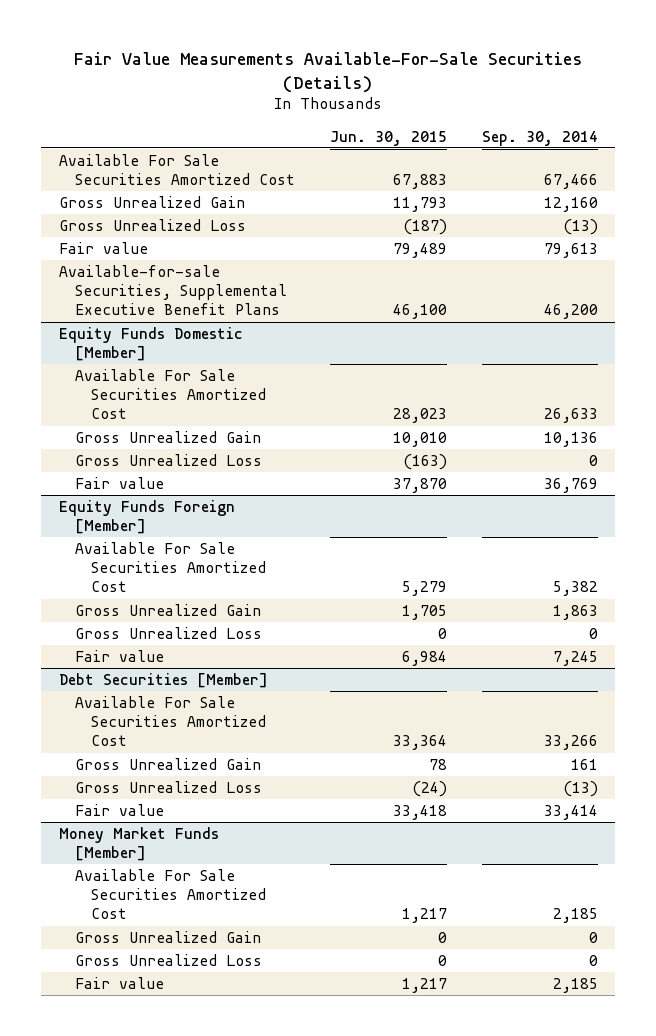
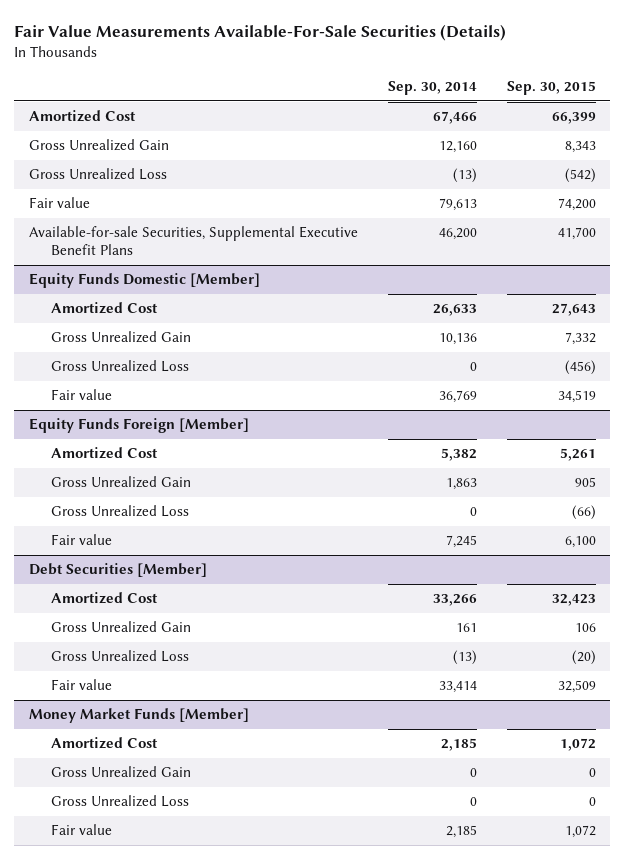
- | Jun. 30, 2015 | Sep. 30, 2014
+ | Sep. 30, 2014 | Sep. 30, 2015
- Available For Sale Securities Amortized Cost | 67,883 | 67,466
+ Amortized Cost | 67,466 | 66,399
@ Equity Funds Domestic [Member]
- Available For Sale Securities Amortized Cost | 28,023 | 26,633
+ Amortized Cost | 26,633 | 27,643
@ Equity Funds Foreign [Member]
- Available For Sale Securities Amortized Cost | 5,279 | 5,382
+ Amortized Cost | 5,382 | 5,261
@ Debt Securities [Member]
- Available For Sale Securities Amortized Cost | 33,364 | 33,266
+ Amortized Cost | 33,266 | 32,423
@ Money Market Funds [Member]
- Available For Sale Securities Amortized Cost | 1,217 | 2,185
+ Amortized Cost | 2,185 | 1,072

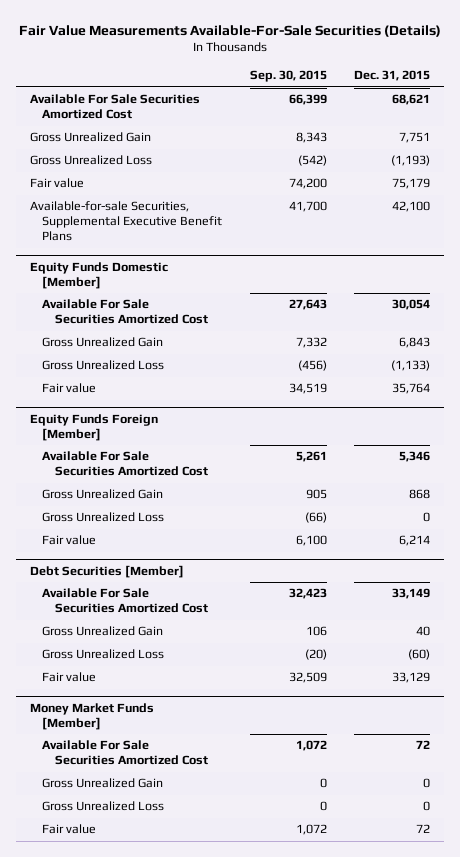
- | Sep. 30, 2014 | Sep. 30, 2015
+ | Sep. 30, 2015 | Dec. 31, 2015
- Amortized Cost | 67,466 | 66,399
+ Available For Sale Securities Amortized Cost | 66,399 | 68,621
@ Equity Funds Domestic [Member]
- Amortized Cost | 26,633 | 27,643
+ Available For Sale Securities Amortized Cost | 27,643 | 30,054
@ Equity Funds Foreign [Member]
- Amortized Cost | 5,382 | 5,261
+ Available For Sale Securities Amortized Cost | 5,261 | 5,346
@ Debt Securities [Member]
- Amortized Cost | 33,266 | 32,423
+ Available For Sale Securities Amortized Cost | 32,423 | 33,149
@ Money Market Funds [Member]
- Amortized Cost | 2,185 | 1,072
+ Available For Sale Securities Amortized Cost | 1,072 | 72

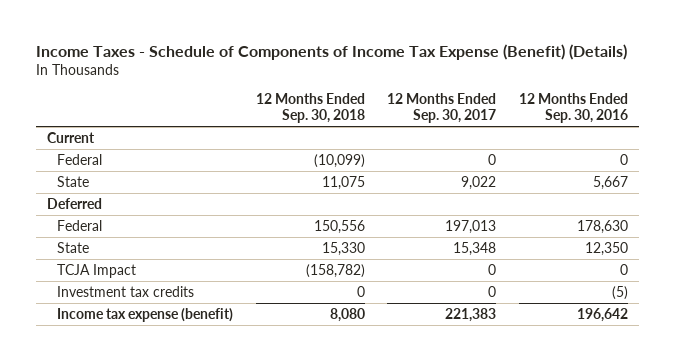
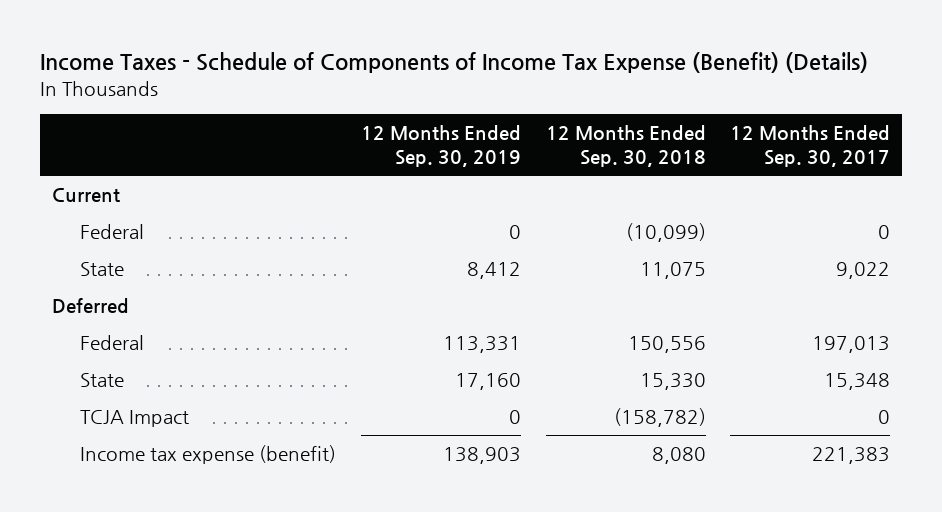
- | 12 Months Ended Sep. 30, 2018 | 12 Months Ended Sep. 30, 2017 | 12 Months Ended Sep. 30, 2016
+ | 12 Months Ended Sep. 30, 2019 | 12 Months Ended Sep. 30, 2018 | 12 Months Ended Sep. 30, 2017
- Investment tax credits | 0 | 0 | (5)

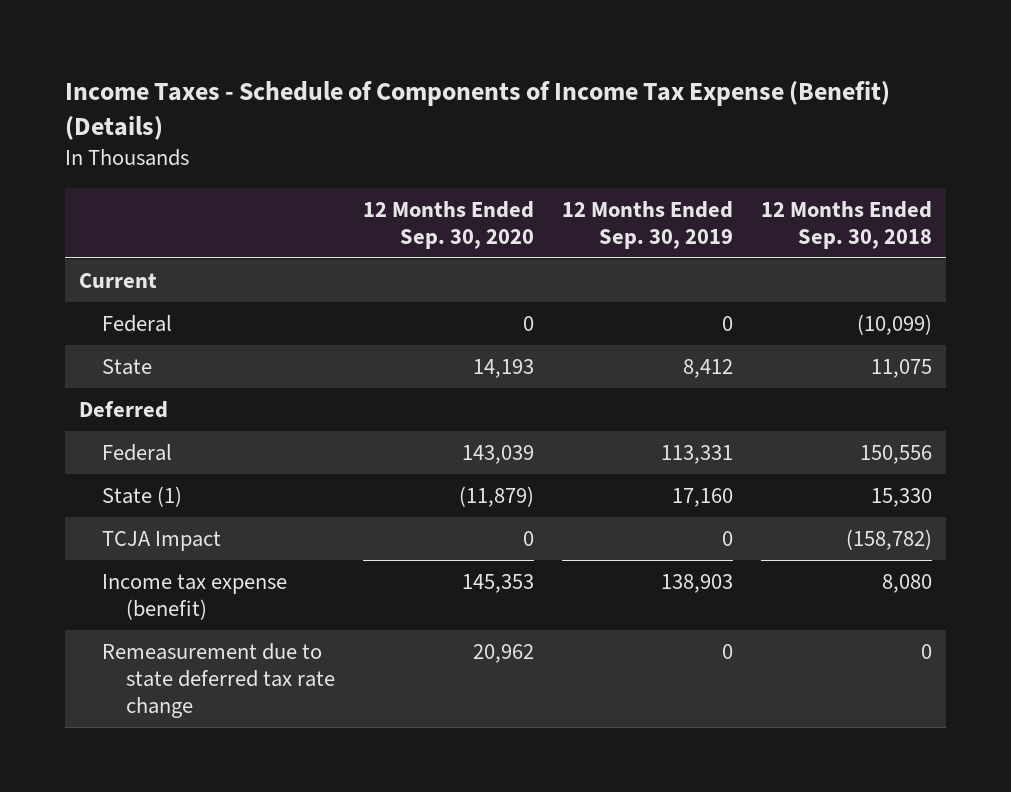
- | 12 Months Ended Sep. 30, 2019 | 12 Months Ended Sep. 30, 2018 | 12 Months Ended Sep. 30, 2017
+ | 12 Months Ended Sep. 30, 2020 | 12 Months Ended Sep. 30, 2019 | 12 Months Ended Sep. 30, 2018
- State | 17,160 | 15,330 | 15,348
+ State (1) | (11,879) | 17,160 | 15,330
+ Remeasurement due to state deferred tax rate change | 20,962 | 0 | 0

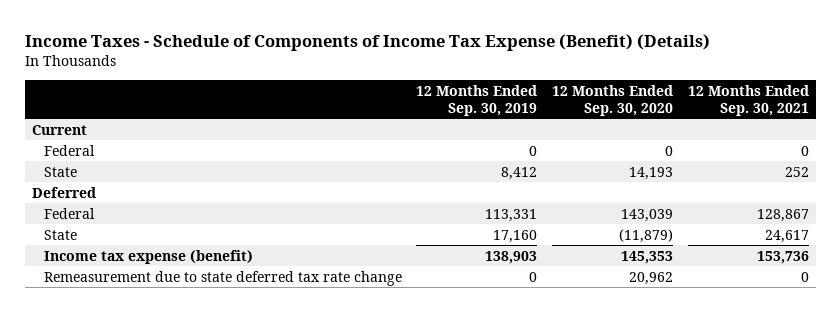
- | 12 Months Ended Sep. 30, 2020 | 12 Months Ended Sep. 30, 2019 | 12 Months Ended Sep. 30, 2018
+ | 12 Months Ended Sep. 30, 2019 | 12 Months Ended Sep. 30, 2020 | 12 Months Ended Sep. 30, 2021
- State (1) | (11,879) | 17,160 | 15,330
- TCJA Impact | 0 | 0 | (158,782)
+ State | 17,160 | (11,879) | 24,617

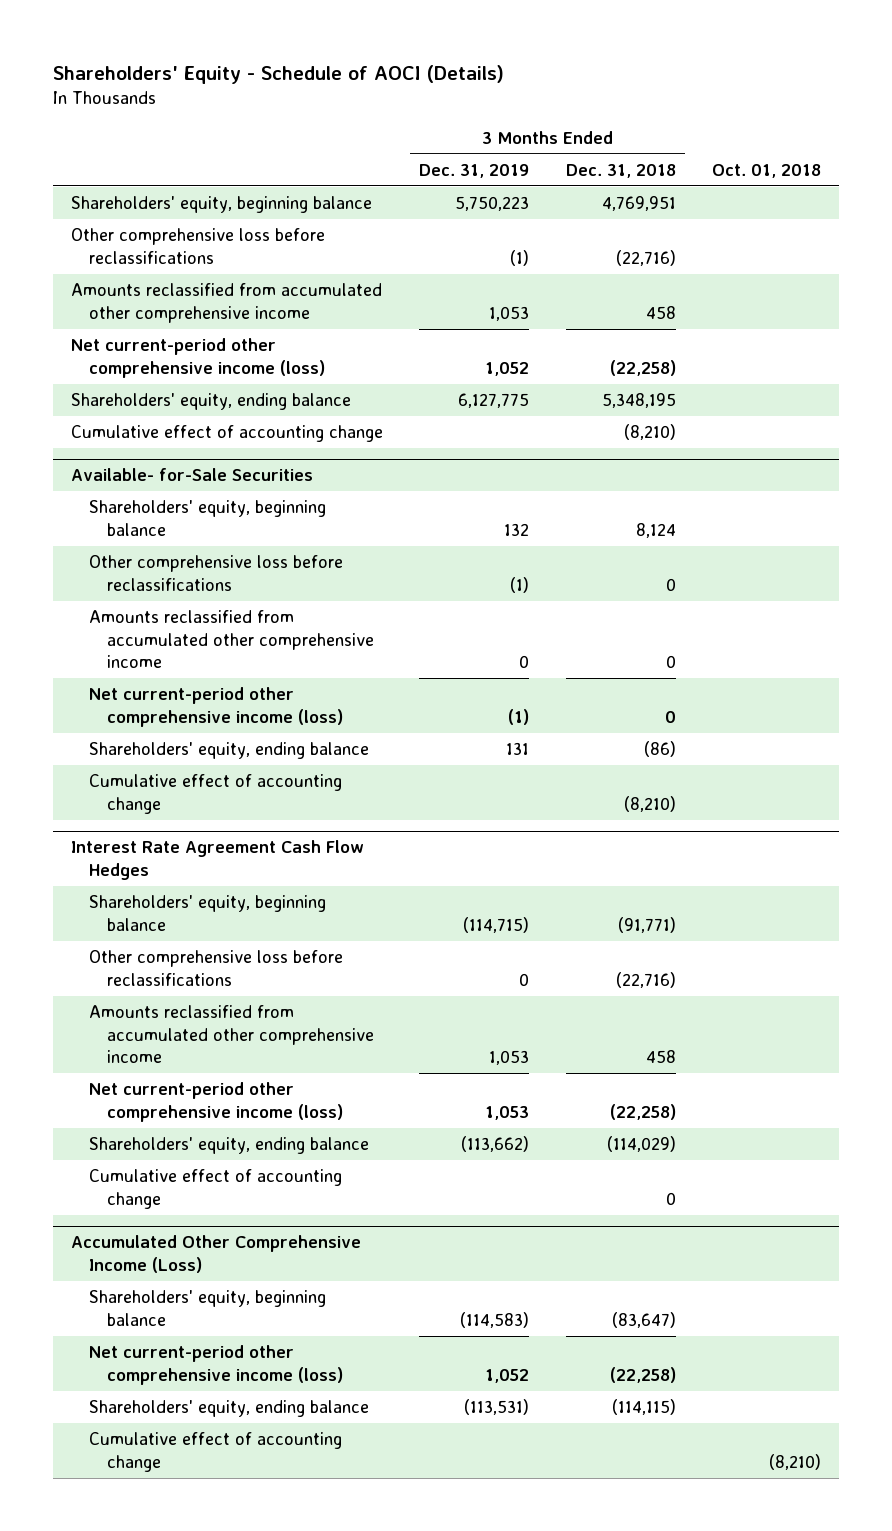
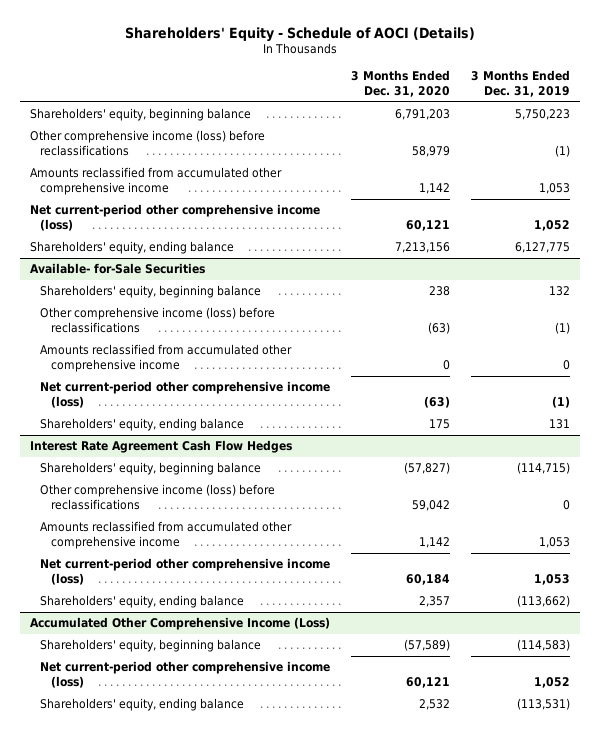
- | 3 Months Ended Dec. 31, 2019 | 3 Months Ended Dec. 31, 2018 | Oct. 01, 2018
+ | 3 Months Ended Dec. 31, 2020 | 3 Months Ended Dec. 31, 2019
- Other comprehensive loss before reclassifications | (1) | (22,716) |
+ Other comprehensive income (loss) before reclassifications | 58,979 | (1)
- Cumulative effect of accounting change | | (8,210) |
@ Available- for-Sale Securities
- Other comprehensive loss before reclassifications | (1) | 0 |
+ Other comprehensive income (loss) before reclassifications | (63) | (1)
- Cumulative effect of accounting change | | (8,210) |
@ Interest Rate Agreement Cash Flow Hedges
- Other comprehensive loss before reclassifications | 0 | (22,716) |
+ Other comprehensive income (loss) before reclassifications | 59,042 | 0
- Cumulative effect of accounting change | | 0 |
@ Accumulated Other Comprehensive Income (Loss)
- Cumulative effect of accounting change | | | (8,210)

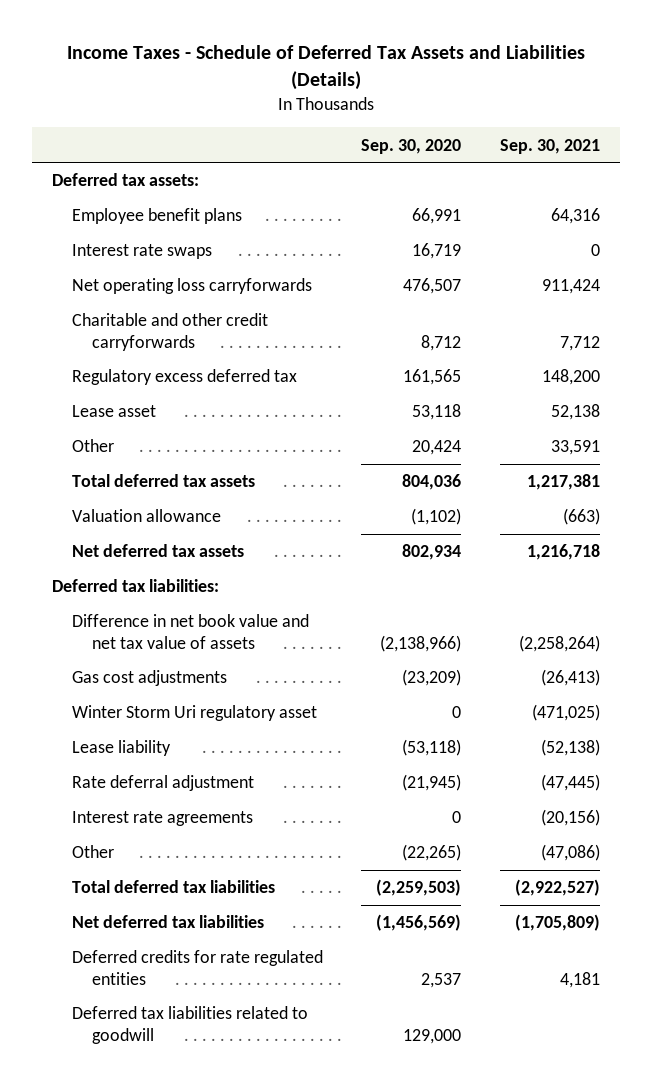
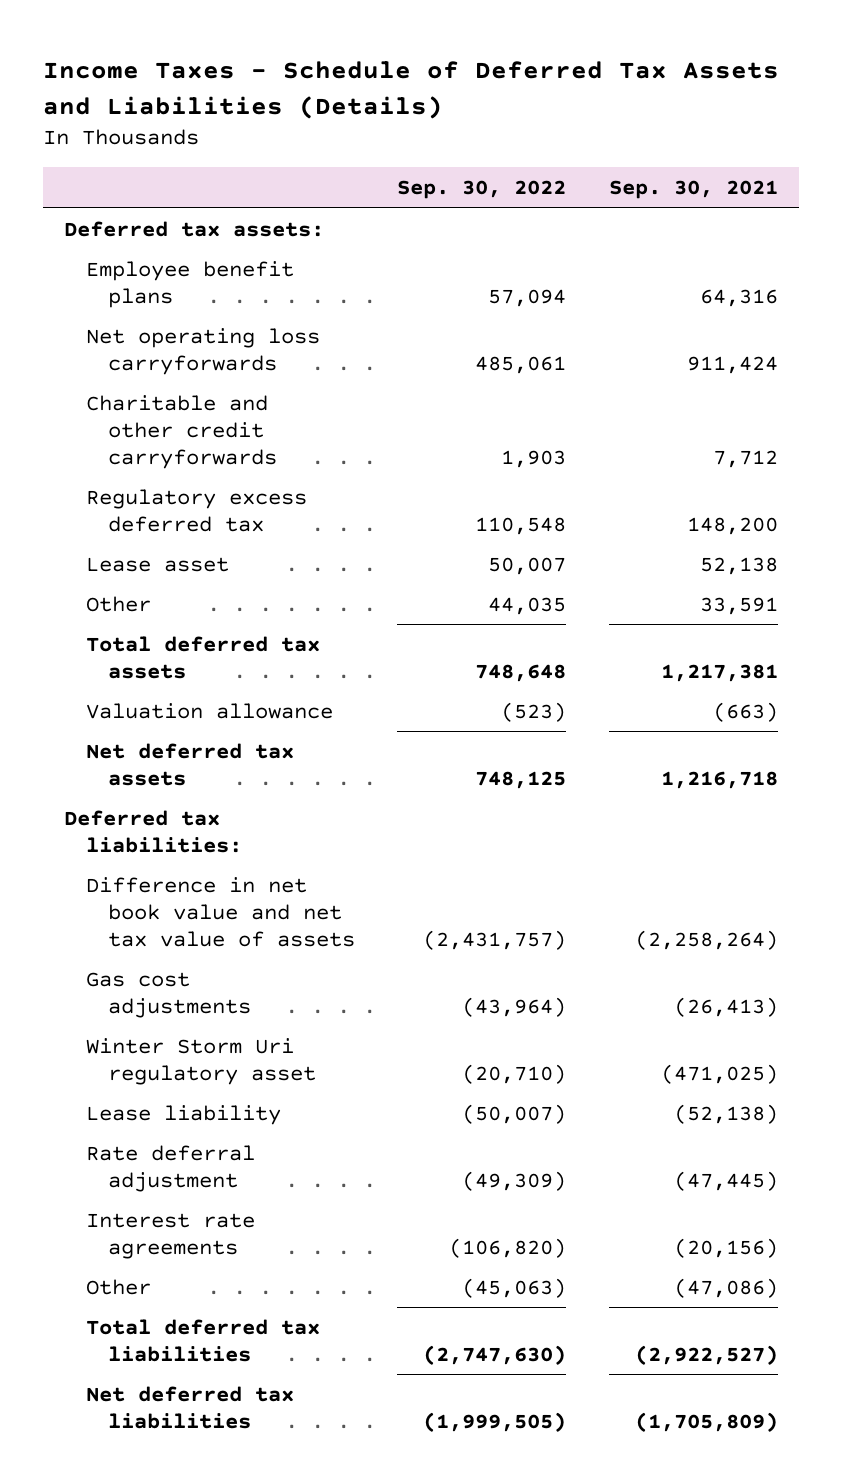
- | Sep. 30, 2020 | Sep. 30, 2021
+ | Sep. 30, 2022 | Sep. 30, 2021
- Interest rate swaps | 16,719 | 0
- Deferred credits for rate regulated entities | 2,537 | 4,181
- Deferred tax liabilities related to goodwill | 129,000 |

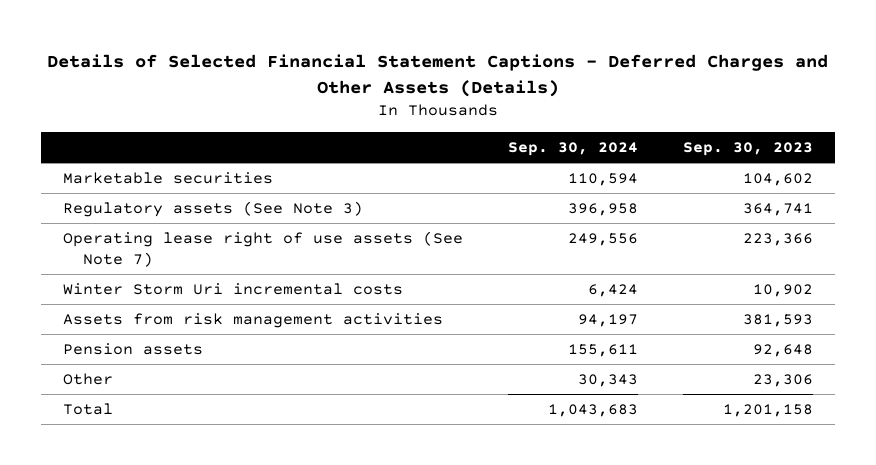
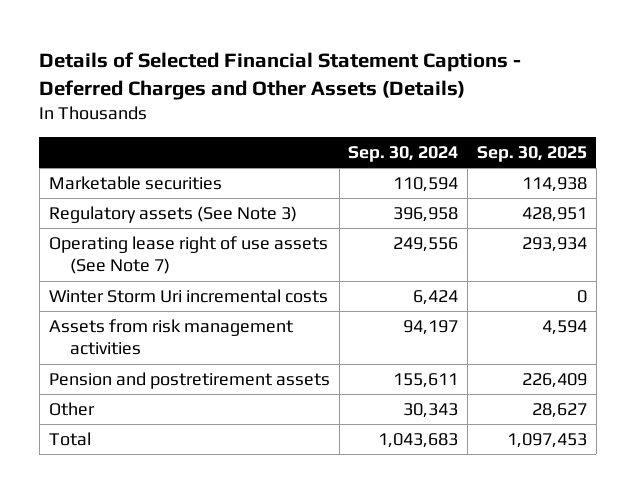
- | Sep. 30, 2024 | Sep. 30, 2023
+ | Sep. 30, 2024 | Sep. 30, 2025
- Pension assets | 155,611 | 92,648
+ Pension and postretirement assets | 155,611 | 226,409

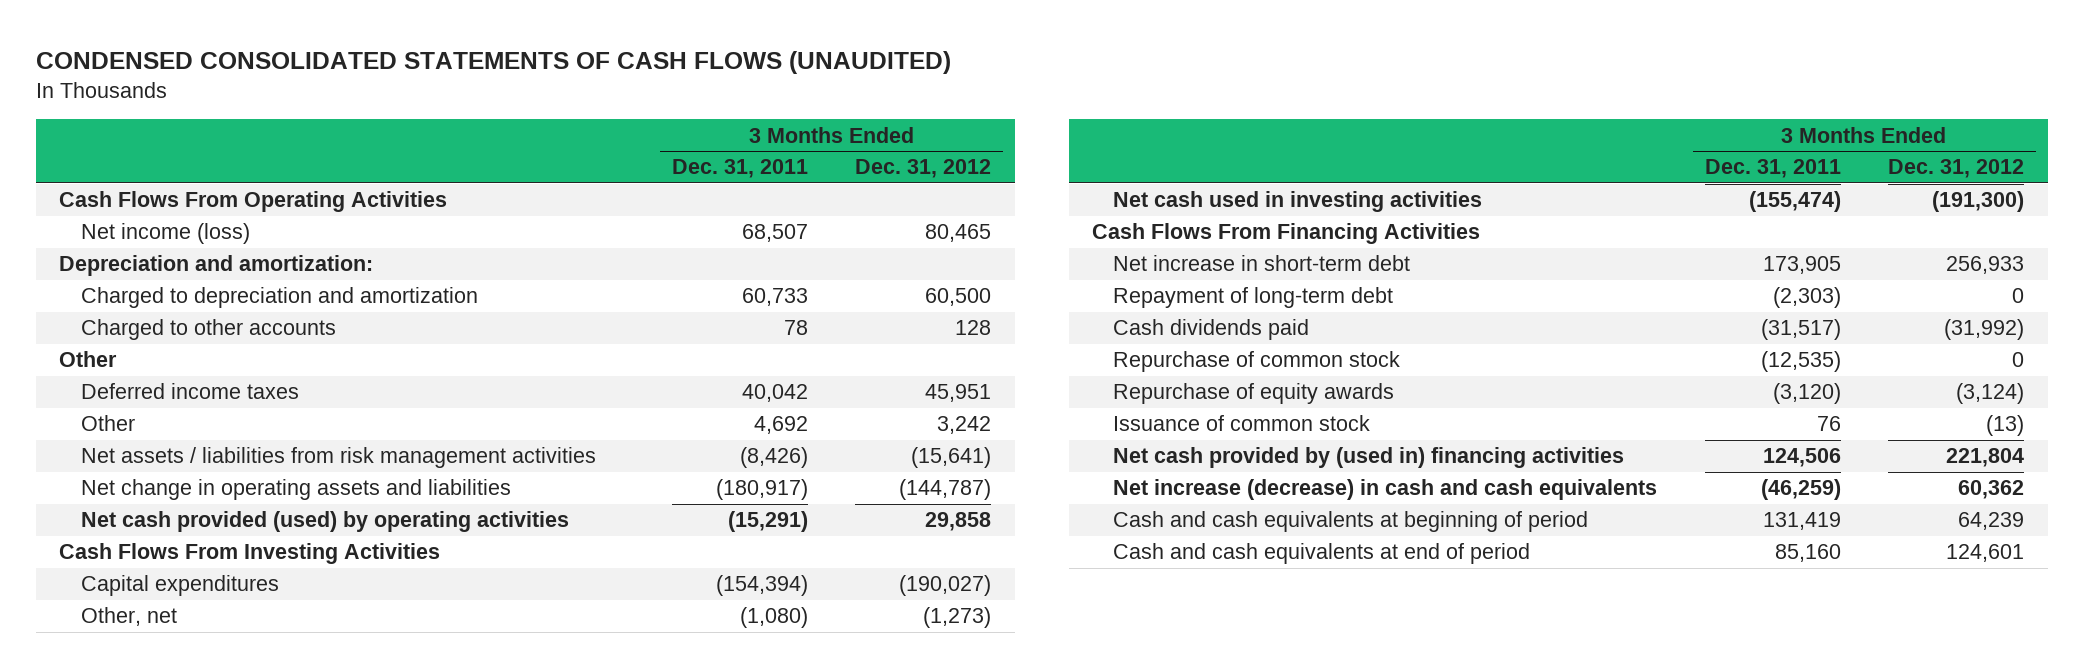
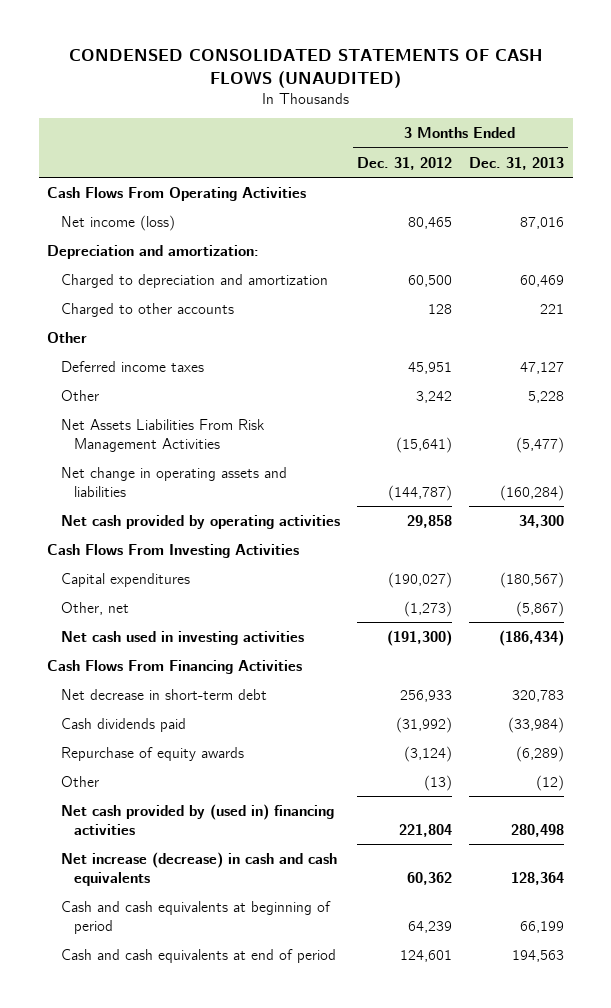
- | 3 Months Ended Dec. 31, 2011 | 3 Months Ended Dec. 31, 2012
+ | 3 Months Ended Dec. 31, 2012 | 3 Months Ended Dec. 31, 2013
- Net assets / liabilities from risk management activities | (8,426) | (15,641)
+ Net Assets Liabilities From Risk Management Activities | (15,641) | (5,477)
- Net cash provided (used) by operating activities | (15,291) | 29,858
+ Net cash provided by operating activities | 29,858 | 34,300
- Net increase in short-term debt | 173,905 | 256,933
- Repayment of long-term debt | (2,303) | 0
+ Net decrease in short-term debt | 256,933 | 320,783
- Repurchase of common stock | (12,535) | 0
- Issuance of common stock | 76 | (13)
+ Other | (13) | (12)

